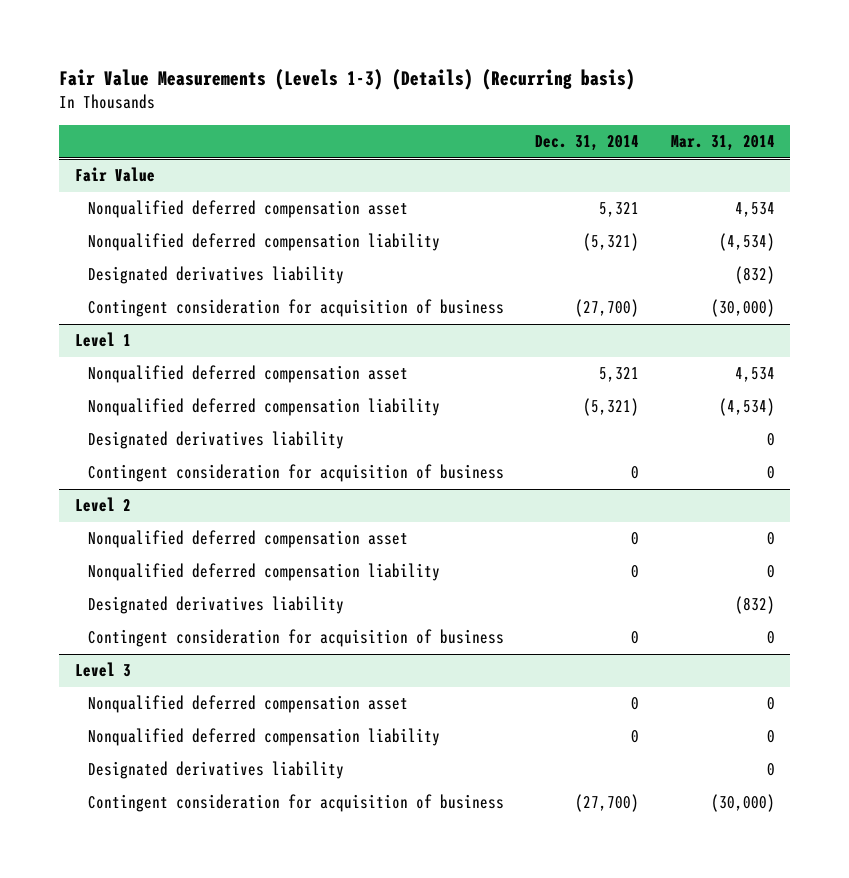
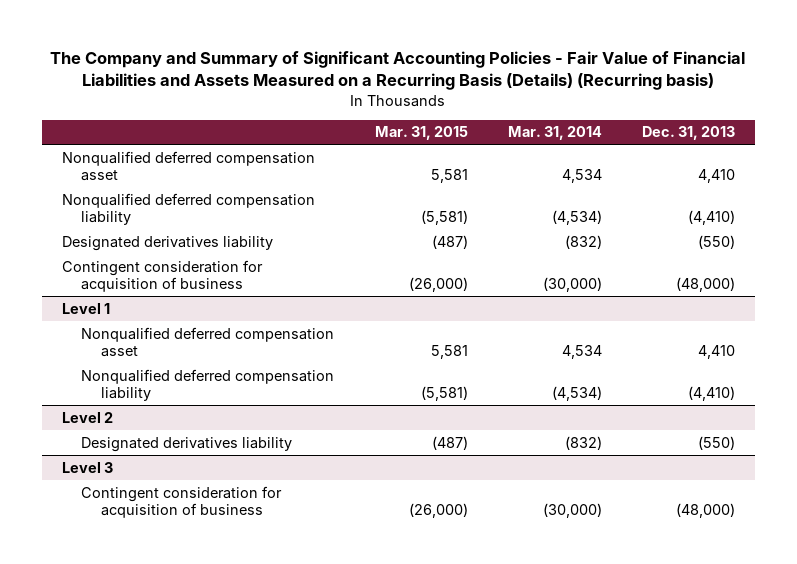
- Fair Value Measurements (Levels 1-3) (Details) (Recurring basis)
+ The Company and Summary of Significant Accounting Policies - Fair Value of Financial Liabilities and Assets Measured on a Recurring Basis (Details) (Recurring basis)
- | Dec. 31, 2014 | Mar. 31, 2014
+ | Mar. 31, 2015 | Mar. 31, 2014 | Dec. 31, 2013
- Fair Value
@ Level 1
- Designated derivatives liability | | 0
- Contingent consideration for acquisition of business | 0 | 0
@ Level 2
- Nonqualified deferred compensation asset | 0 | 0
- Nonqualified deferred compensation liability | 0 | 0
- Contingent consideration for acquisition of business | 0 | 0
@ Level 3
- Nonqualified deferred compensation asset | 0 | 0
- Nonqualified deferred compensation liability | 0 | 0
- Designated derivatives liability | | 0

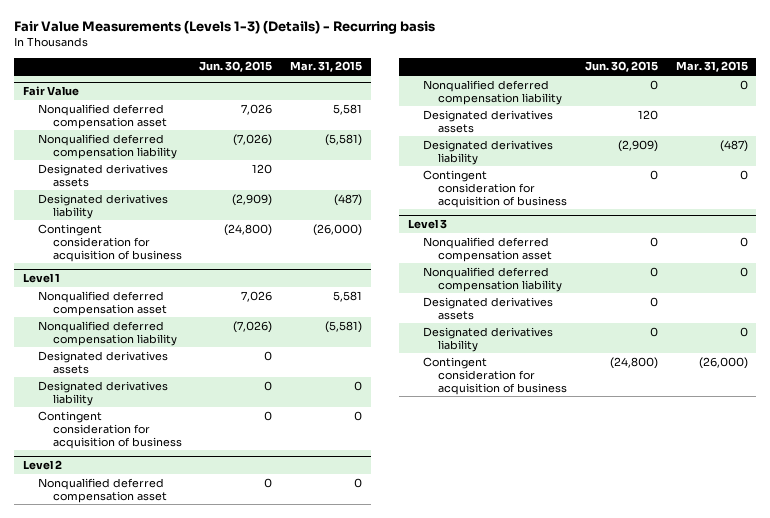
- The Company and Summary of Significant Accounting Policies - Fair Value of Financial Liabilities and Assets Measured on a Recurring Basis (Details) (Recurring basis)
+ Fair Value Measurements (Levels 1-3) (Details) - Recurring basis
- | Mar. 31, 2015 | Mar. 31, 2014 | Dec. 31, 2013
+ | Jun. 30, 2015 | Mar. 31, 2015
+ Fair Value
+ Designated derivatives assets | 120 |
@ Level 1
+ Designated derivatives assets | 0 |
+ Designated derivatives liability | 0 | 0
+ Contingent consideration for acquisition of business | 0 | 0
@ Level 2
+ Nonqualified deferred compensation asset | 0 | 0
+ Nonqualified deferred compensation liability | 0 | 0
+ Designated derivatives assets | 120 |
+ Contingent consideration for acquisition of business | 0 | 0
@ Level 3
+ Nonqualified deferred compensation asset | 0 | 0
+ Nonqualified deferred compensation liability | 0 | 0
+ Designated derivatives assets | 0 |
+ Designated derivatives liability | 0 | 0

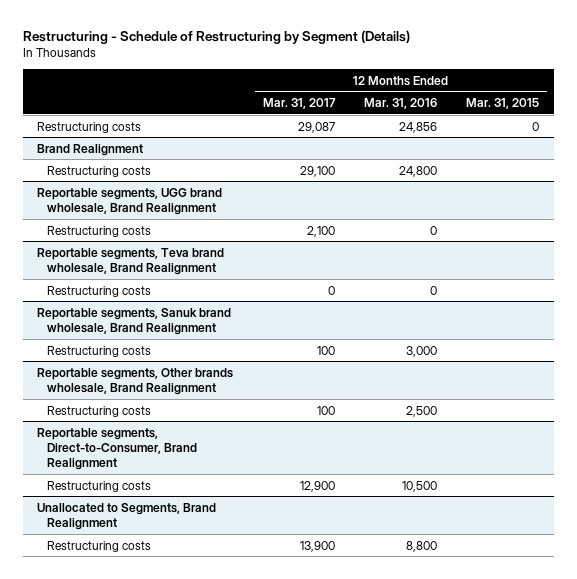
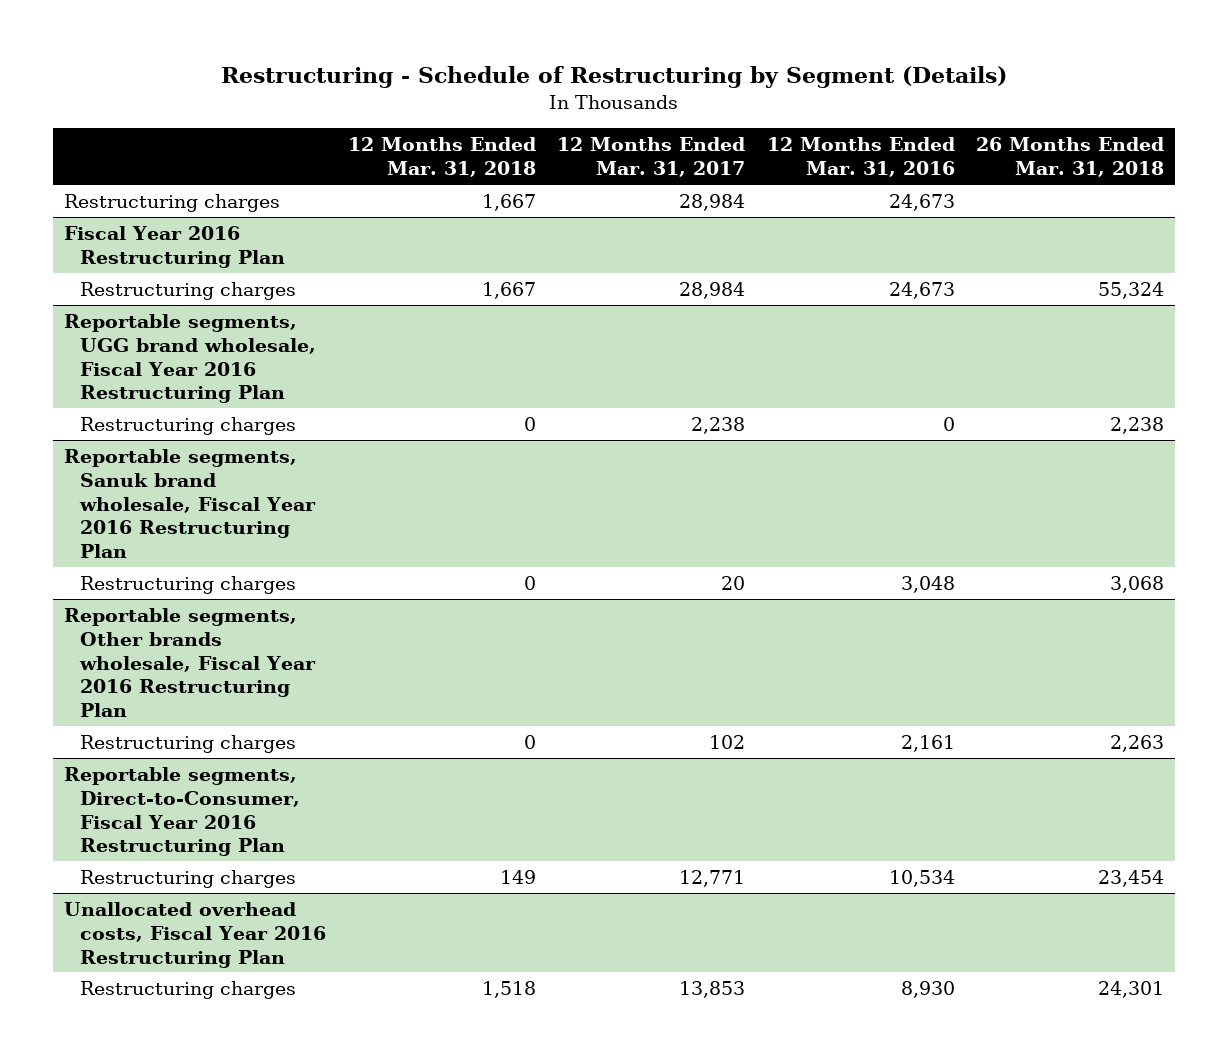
- | 12 Months Ended Mar. 31, 2017 | 12 Months Ended Mar. 31, 2016 | 12 Months Ended Mar. 31, 2015
+ | 12 Months Ended Mar. 31, 2018 | 12 Months Ended Mar. 31, 2017 | 12 Months Ended Mar. 31, 2016 | 26 Months Ended Mar. 31, 2018
- Restructuring costs | 29,087 | 24,856 | 0
- Brand Realignment
- Restructuring costs | 29,100 | 24,800 |
- Reportable segments, UGG brand wholesale, Brand Realignment
- Restructuring costs | 2,100 | 0 |
- Reportable segments, Teva brand wholesale, Brand Realignment
- Restructuring costs | 0 | 0 |
- Reportable segments, Sanuk brand wholesale, Brand Realignment
- Restructuring costs | 100 | 3,000 |
- Reportable segments, Other brands wholesale, Brand Realignment
- Restructuring costs | 100 | 2,500 |
- Reportable segments, Direct-to-Consumer, Brand Realignment
- Restructuring costs | 12,900 | 10,500 |
- Unallocated to Segments, Brand Realignment
- Restructuring costs | 13,900 | 8,800 |
+ Restructuring charges | 1,667 | 28,984 | 24,673 |
+ Fiscal Year 2016 Restructuring Plan
+ Restructuring charges | 1,667 | 28,984 | 24,673 | 55,324
+ Reportable segments, UGG brand wholesale, Fiscal Year 2016 Restructuring Plan
+ Restructuring charges | 0 | 2,238 | 0 | 2,238
+ Reportable segments, Sanuk brand wholesale, Fiscal Year 2016 Restructuring Plan
+ Restructuring charges | 0 | 20 | 3,048 | 3,068
+ Reportable segments, Other brands wholesale, Fiscal Year 2016 Restructuring Plan
+ Restructuring charges | 0 | 102 | 2,161 | 2,263
+ Reportable segments, Direct-to-Consumer, Fiscal Year 2016 Restructuring Plan
+ Restructuring charges | 149 | 12,771 | 10,534 | 23,454
+ Unallocated overhead costs, Fiscal Year 2016 Restructuring Plan
+ Restructuring charges | 1,518 | 13,853 | 8,930 | 24,301

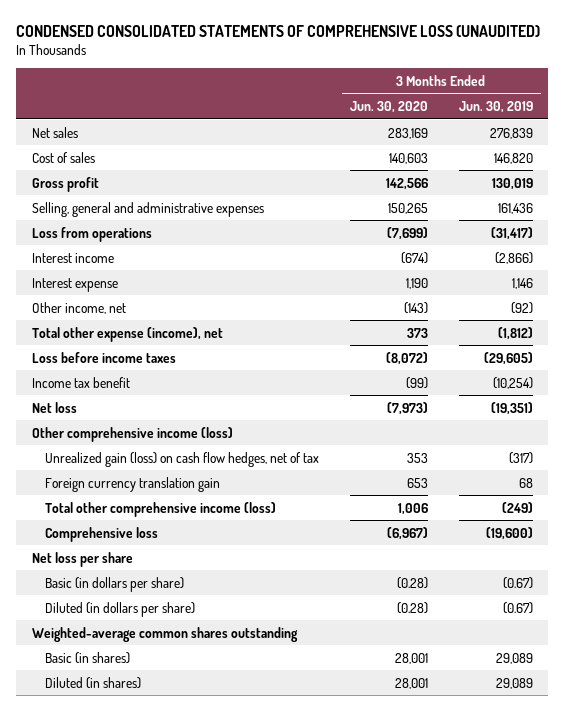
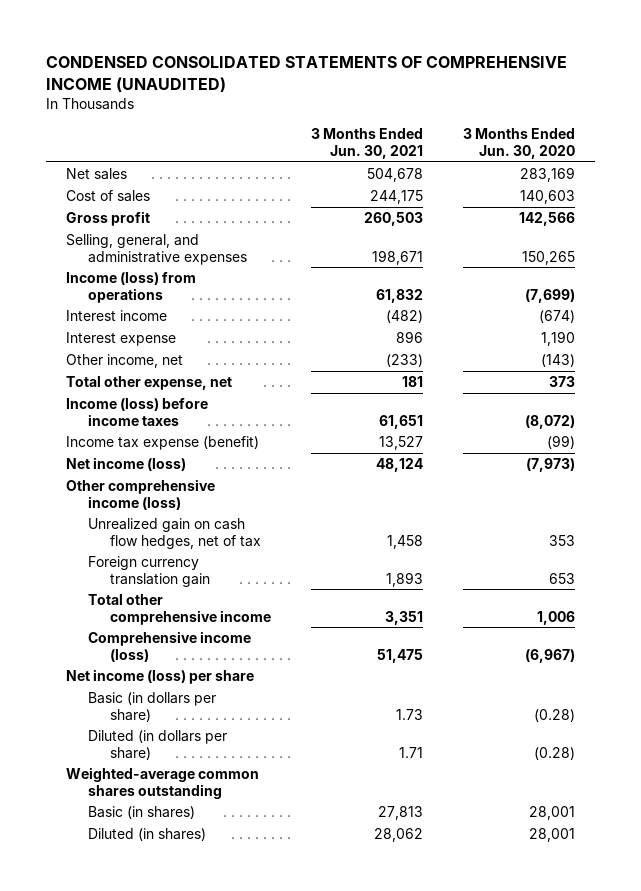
- CONDENSED CONSOLIDATED STATEMENTS OF COMPREHENSIVE LOSS (UNAUDITED)
+ CONDENSED CONSOLIDATED STATEMENTS OF COMPREHENSIVE INCOME (UNAUDITED)
- | 3 Months Ended Jun. 30, 2020 | 3 Months Ended Jun. 30, 2019
+ | 3 Months Ended Jun. 30, 2021 | 3 Months Ended Jun. 30, 2020
- Selling, general and administrative expenses | 150,265 | 161,436
- Loss from operations | (7,699) | (31,417)
+ Selling, general, and administrative expenses | 198,671 | 150,265
+ Income (loss) from operations | 61,832 | (7,699)
- Total other expense (income), net | 373 | (1,812)
- Loss before income taxes | (8,072) | (29,605)
- Income tax benefit | (99) | (10,254)
- Net loss | (7,973) | (19,351)
+ Total other expense, net | 181 | 373
+ Income (loss) before income taxes | 61,651 | (8,072)
+ Income tax expense (benefit) | 13,527 | (99)
+ Net income (loss) | 48,124 | (7,973)
- Unrealized gain (loss) on cash flow hedges, net of tax | 353 | (317)
+ Unrealized gain on cash flow hedges, net of tax | 1,458 | 353
- Total other comprehensive income (loss) | 1,006 | (249)
- Comprehensive loss | (6,967) | (19,600)
- Net loss per share
+ Total other comprehensive income | 3,351 | 1,006
+ Comprehensive income (loss) | 51,475 | (6,967)
+ Net income (loss) per share

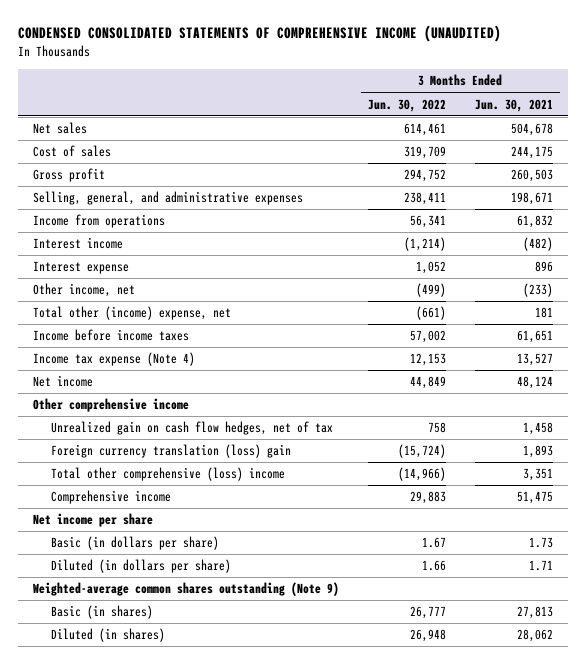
- | 3 Months Ended Jun. 30, 2021 | 3 Months Ended Jun. 30, 2020
+ | 3 Months Ended Jun. 30, 2022 | 3 Months Ended Jun. 30, 2021
- Income (loss) from operations | 61,832 | (7,699)
+ Income from operations | 56,341 | 61,832
- Total other expense, net | 181 | 373
- Income (loss) before income taxes | 61,651 | (8,072)
- Income tax expense (benefit) | 13,527 | (99)
- Net income (loss) | 48,124 | (7,973)
- Other comprehensive income (loss)
+ Total other (income) expense, net | (661) | 181
+ Income before income taxes | 57,002 | 61,651
+ Income tax expense (Note 4) | 12,153 | 13,527
+ Net income | 44,849 | 48,124
+ Other comprehensive income
- Foreign currency translation gain | 1,893 | 653
- Total other comprehensive income | 3,351 | 1,006
- Comprehensive income (loss) | 51,475 | (6,967)
- Net income (loss) per share
+ Foreign currency translation (loss) gain | (15,724) | 1,893
+ Total other comprehensive (loss) income | (14,966) | 3,351
+ Comprehensive income | 29,883 | 51,475
+ Net income per share
- Weighted-average common shares outstanding
+ Weighted-average common shares outstanding (Note 9)

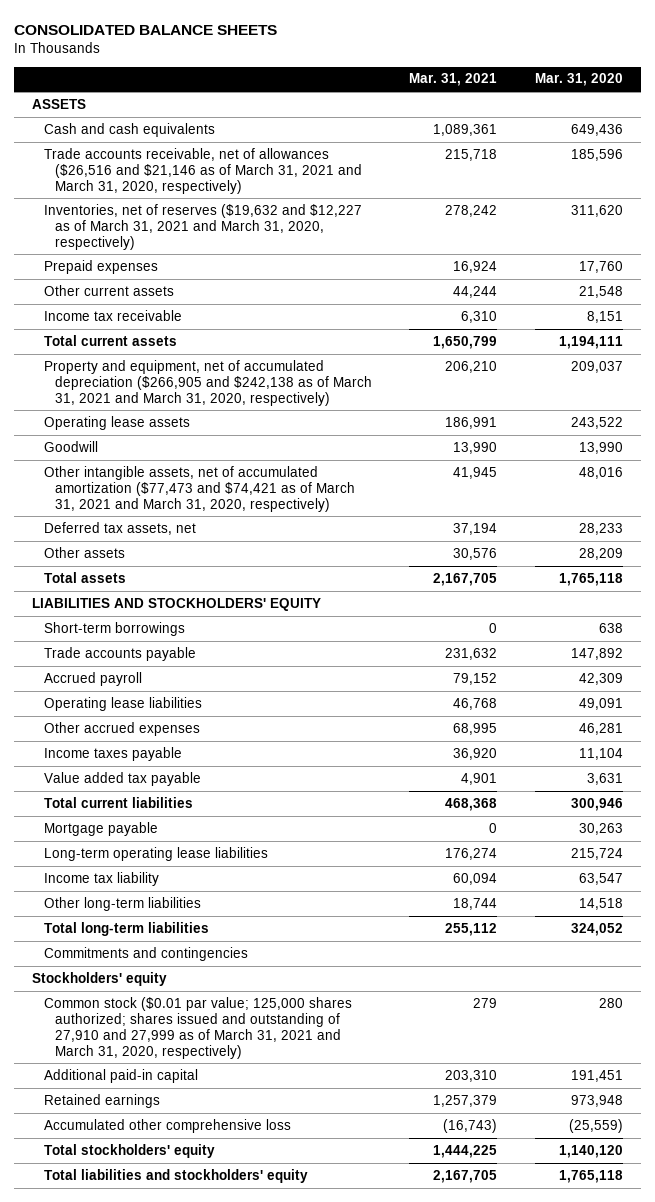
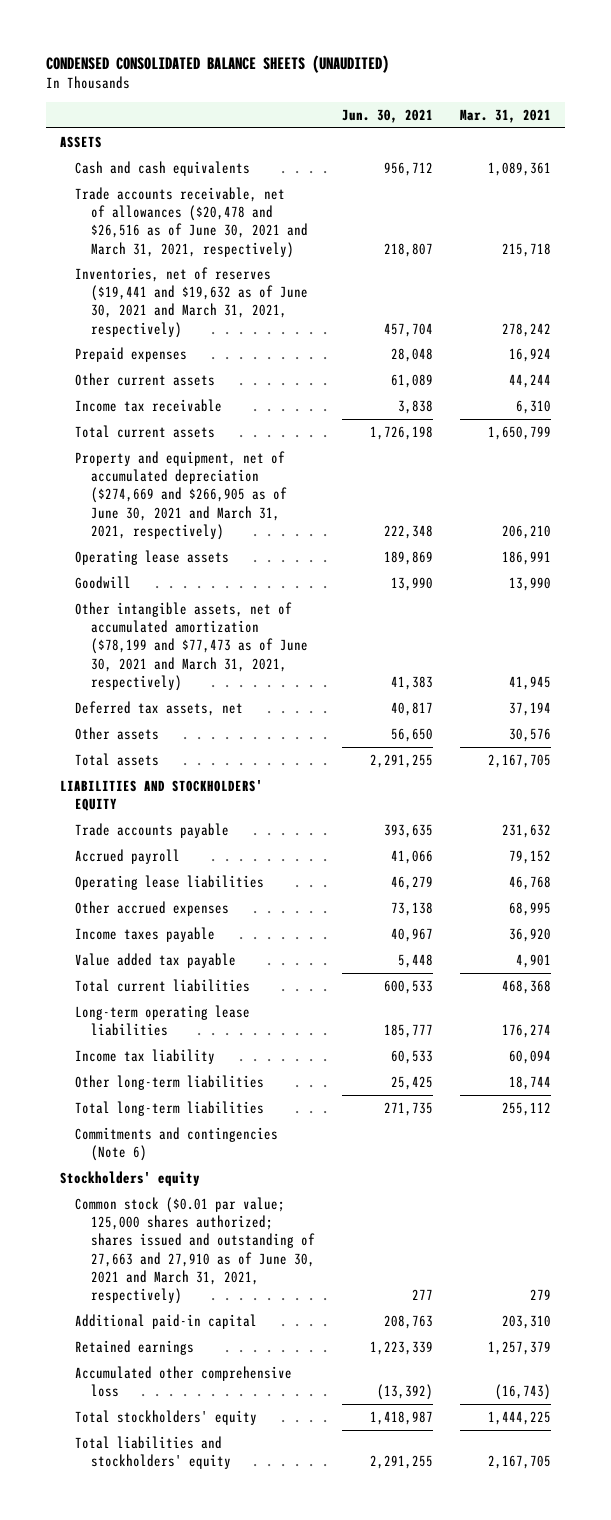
- CONSOLIDATED BALANCE SHEETS
+ CONDENSED CONSOLIDATED BALANCE SHEETS (UNAUDITED)
- | Mar. 31, 2021 | Mar. 31, 2020
+ | Jun. 30, 2021 | Mar. 31, 2021
- Trade accounts receivable, net of allowances ($26,516 and $21,146 as of March 31, 2021 and March 31, 2020, respectively) | 215,718 | 185,596
- Inventories, net of reserves ($19,632 and $12,227 as of March 31, 2021 and March 31, 2020, respectively) | 278,242 | 311,620
+ Trade accounts receivable, net of allowances ($20,478 and $26,516 as of June 30, 2021 and March 31, 2021, respectively) | 218,807 | 215,718
+ Inventories, net of reserves ($19,441 and $19,632 as of June 30, 2021 and March 31, 2021, respectively) | 457,704 | 278,242
- Property and equipment, net of accumulated depreciation ($266,905 and $242,138 as of March 31, 2021 and March 31, 2020, respectively) | 206,210 | 209,037
+ Property and equipment, net of accumulated depreciation ($274,669 and $266,905 as of June 30, 2021 and March 31, 2021, respectively) | 222,348 | 206,210
- Other intangible assets, net of accumulated amortization ($77,473 and $74,421 as of March 31, 2021 and March 31, 2020, respectively) | 41,945 | 48,016
+ Other intangible assets, net of accumulated amortization ($78,199 and $77,473 as of June 30, 2021 and March 31, 2021, respectively) | 41,383 | 41,945
- Short-term borrowings | 0 | 638
- Mortgage payable | 0 | 30,263
- Commitments and contingencies
+ Commitments and contingencies (Note 6)
- Common stock ($0.01 par value; 125,000 shares authorized; shares issued and outstanding of 27,910 and 27,999 as of March 31, 2021 and March 31, 2020, respectively) | 279 | 280
+ Common stock ($0.01 par value; 125,000 shares authorized; shares issued and outstanding of 27,663 and 27,910 as of June 30, 2021 and March 31, 2021, respectively) | 277 | 279

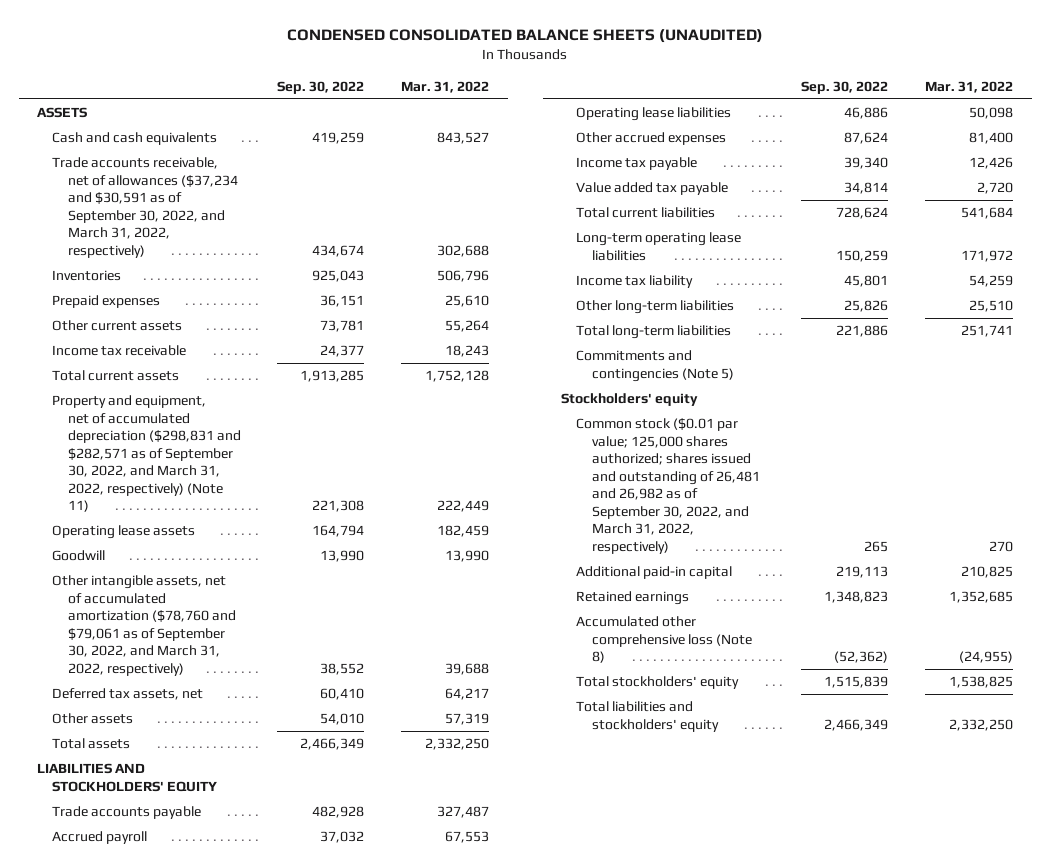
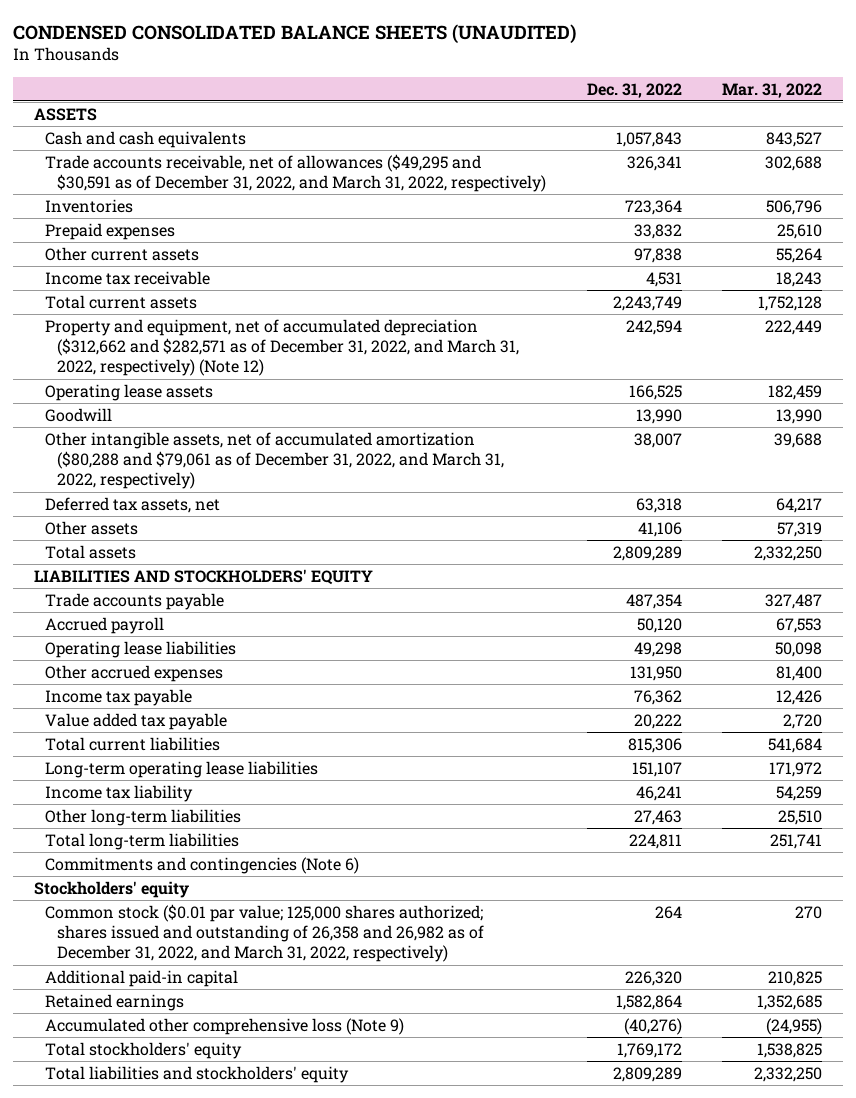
- | Sep. 30, 2022 | Mar. 31, 2022
+ | Dec. 31, 2022 | Mar. 31, 2022
- Trade accounts receivable, net of allowances ($37,234 and $30,591 as of September 30, 2022, and March 31, 2022, respectively) | 434,674 | 302,688
+ Trade accounts receivable, net of allowances ($49,295 and $30,591 as of December 31, 2022, and March 31, 2022, respectively) | 326,341 | 302,688
- Property and equipment, net of accumulated depreciation ($298,831 and $282,571 as of September 30, 2022, and March 31, 2022, respectively) (Note 11) | 221,308 | 222,449
+ Property and equipment, net of accumulated depreciation ($312,662 and $282,571 as of December 31, 2022, and March 31, 2022, respectively) (Note 12) | 242,594 | 222,449
- Other intangible assets, net of accumulated amortization ($78,760 and $79,061 as of September 30, 2022, and March 31, 2022, respectively) | 38,552 | 39,688
+ Other intangible assets, net of accumulated amortization ($80,288 and $79,061 as of December 31, 2022, and March 31, 2022, respectively) | 38,007 | 39,688
- Commitments and contingencies (Note 5)
+ Commitments and contingencies (Note 6)
- Common stock ($0.01 par value; 125,000 shares authorized; shares issued and outstanding of 26,481 and 26,982 as of September 30, 2022, and March 31, 2022, respectively) | 265 | 270
+ Common stock ($0.01 par value; 125,000 shares authorized; shares issued and outstanding of 26,358 and 26,982 as of December 31, 2022, and March 31, 2022, respectively) | 264 | 270
- Accumulated other comprehensive loss (Note 8) | (52,362) | (24,955)
+ Accumulated other comprehensive loss (Note 9) | (40,276) | (24,955)

